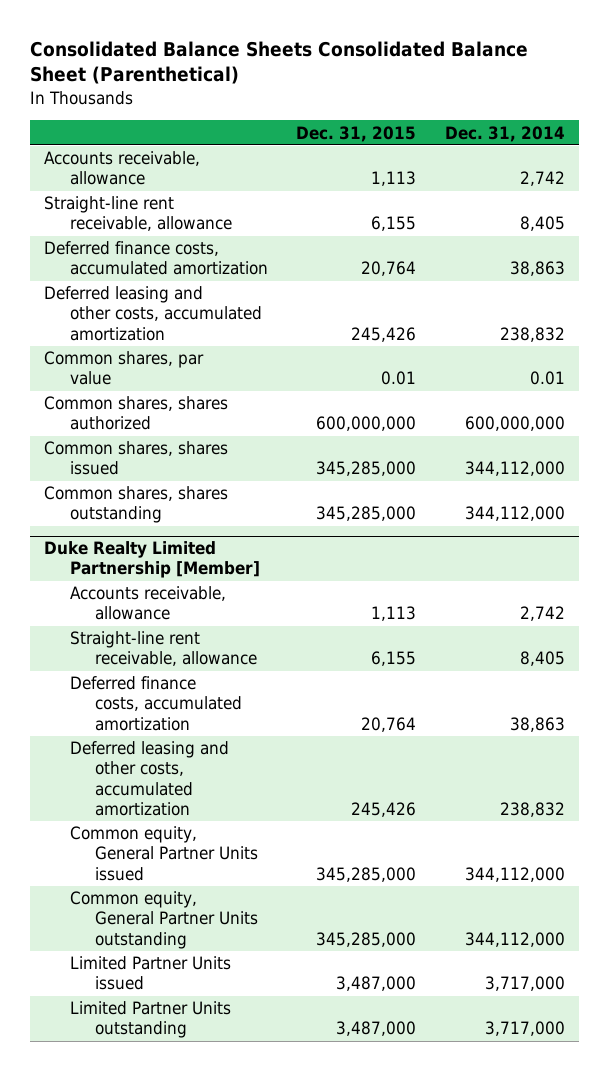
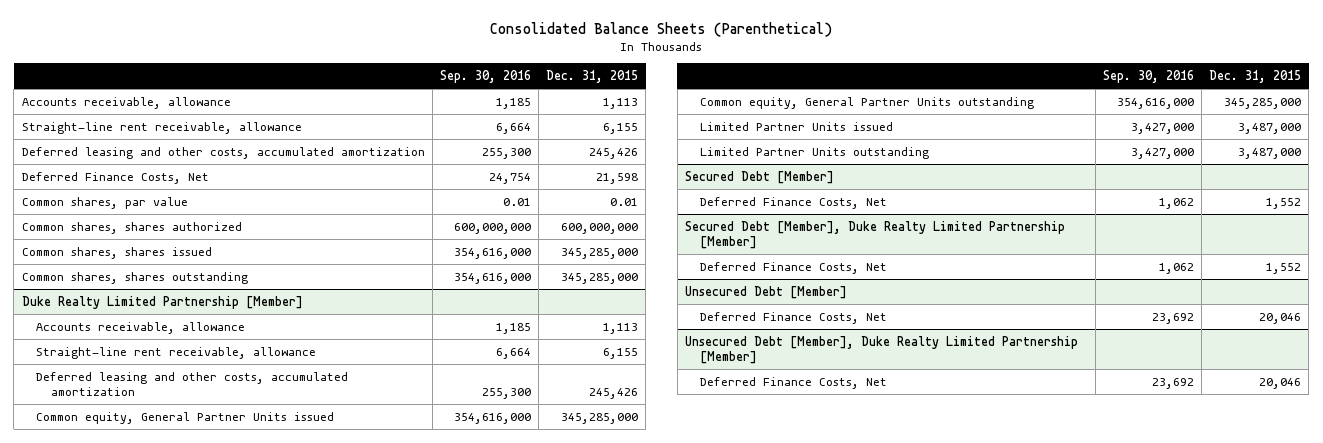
- Consolidated Balance Sheets Consolidated Balance Sheet (Parenthetical)
+ Consolidated Balance Sheets (Parenthetical)
- | Dec. 31, 2015 | Dec. 31, 2014
+ | Sep. 30, 2016 | Dec. 31, 2015
- Deferred finance costs, accumulated amortization | 20,764 | 38,863
+ Deferred Finance Costs, Net | 24,754 | 21,598
@ Duke Realty Limited Partnership [Member]
- Deferred finance costs, accumulated amortization | 20,764 | 38,863
+ Secured Debt [Member]
+ Deferred Finance Costs, Net | 1,062 | 1,552
+ Secured Debt [Member], Duke Realty Limited Partnership [Member]
+ Deferred Finance Costs, Net | 1,062 | 1,552
+ Unsecured Debt [Member]
+ Deferred Finance Costs, Net | 23,692 | 20,046
+ Unsecured Debt [Member], Duke Realty Limited Partnership [Member]
+ Deferred Finance Costs, Net | 23,692 | 20,046

